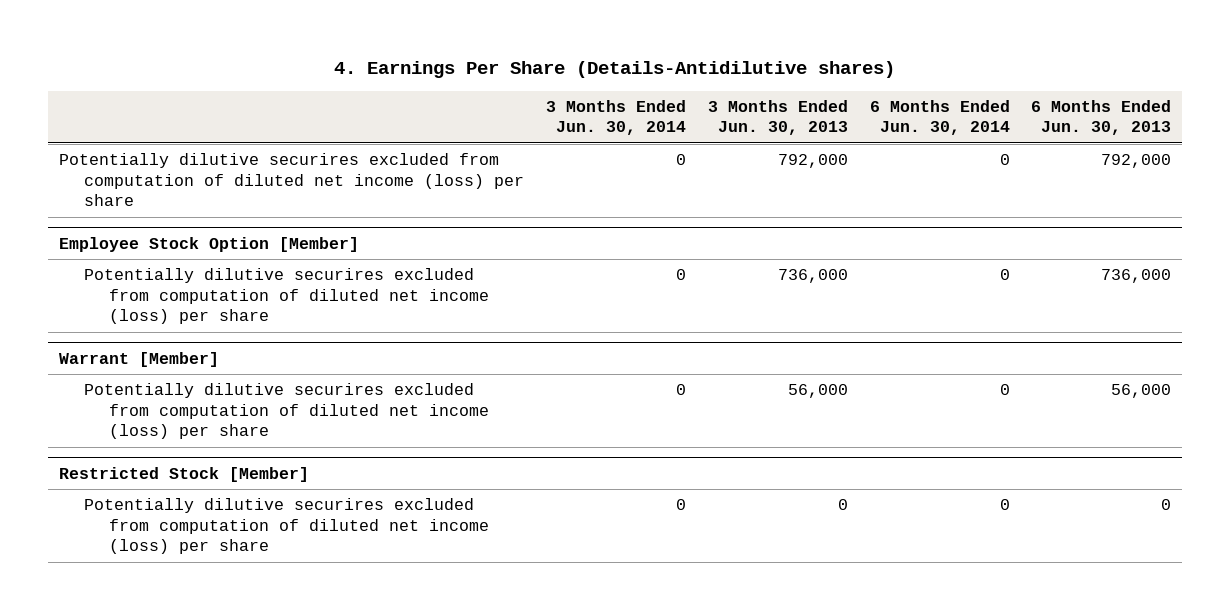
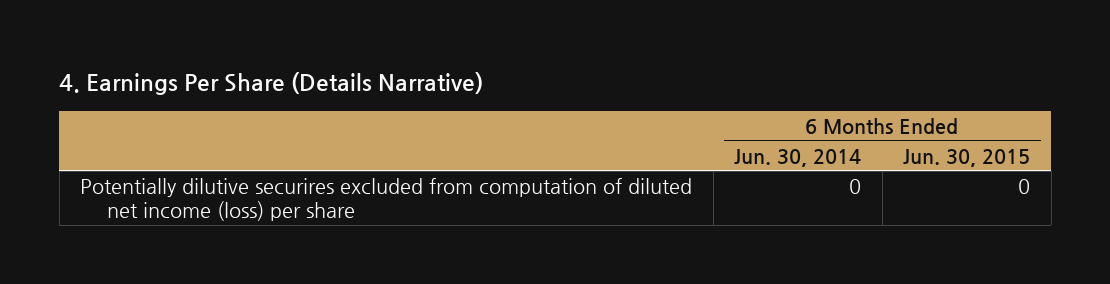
- 4. Earnings Per Share (Details-Antidilutive shares)
+ 4. Earnings Per Share (Details Narrative)
- | 3 Months Ended Jun. 30, 2014 | 3 Months Ended Jun. 30, 2013 | 6 Months Ended Jun. 30, 2014 | 6 Months Ended Jun. 30, 2013
+ | 6 Months Ended Jun. 30, 2014 | 6 Months Ended Jun. 30, 2015
- Employee Stock Option [Member]
- Potentially dilutive securires excluded from computation of diluted net income (loss) per share | 0 | 736,000 | 0 | 736,000
- Warrant [Member]
- Potentially dilutive securires excluded from computation of diluted net income (loss) per share | 0 | 56,000 | 0 | 56,000
- Restricted Stock [Member]
- Potentially dilutive securires excluded from computation of diluted net income (loss) per share | 0 | 0 | 0 | 0

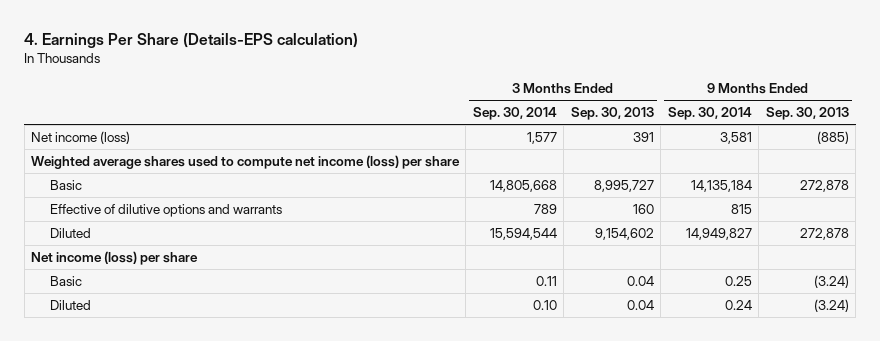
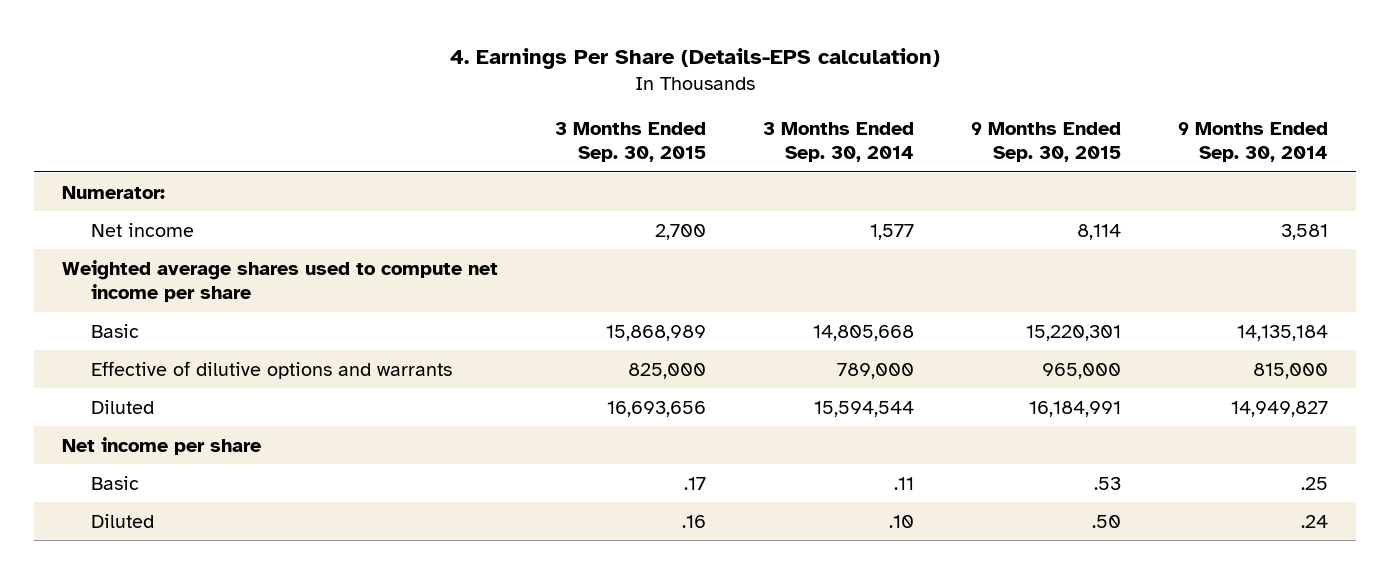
- | 3 Months Ended Sep. 30, 2014 | 3 Months Ended Sep. 30, 2013 | 9 Months Ended Sep. 30, 2014 | 9 Months Ended Sep. 30, 2013
+ | 3 Months Ended Sep. 30, 2015 | 3 Months Ended Sep. 30, 2014 | 9 Months Ended Sep. 30, 2015 | 9 Months Ended Sep. 30, 2014
- Net income (loss) | 1,577 | 391 | 3,581 | (885)
- Weighted average shares used to compute net income (loss) per share
+ Numerator:
+ Net income | 2,700 | 1,577 | 8,114 | 3,581
+ Weighted average shares used to compute net income per share
- Effective of dilutive options and warrants | 789 | 160 | 815 |
+ Effective of dilutive options and warrants | 825,000 | 789,000 | 965,000 | 815,000
- Net income (loss) per share
- Basic | 0.11 | 0.04 | 0.25 | (3.24)
- Diluted | 0.10 | 0.04 | 0.24 | (3.24)
+ Net income per share
+ Basic | .17 | .11 | .53 | .25
+ Diluted | .16 | .10 | .50 | .24

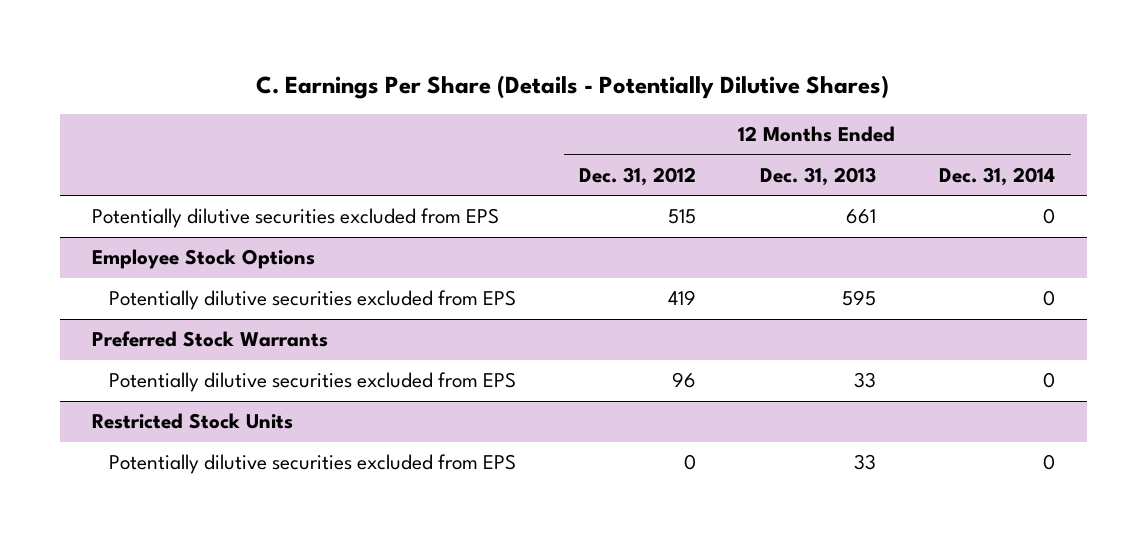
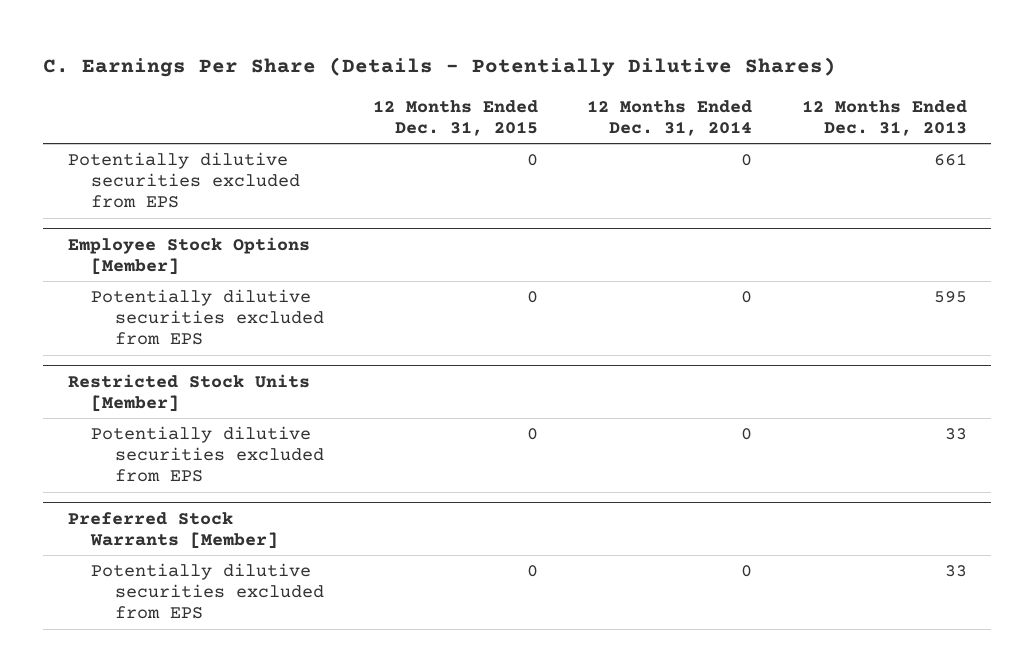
- | 12 Months Ended Dec. 31, 2012 | 12 Months Ended Dec. 31, 2013 | 12 Months Ended Dec. 31, 2014
+ | 12 Months Ended Dec. 31, 2015 | 12 Months Ended Dec. 31, 2014 | 12 Months Ended Dec. 31, 2013
- Employee Stock Options
+ Employee Stock Options [Member]
- Preferred Stock Warrants
+ Restricted Stock Units [Member]
- Restricted Stock Units
+ Preferred Stock Warrants [Member]

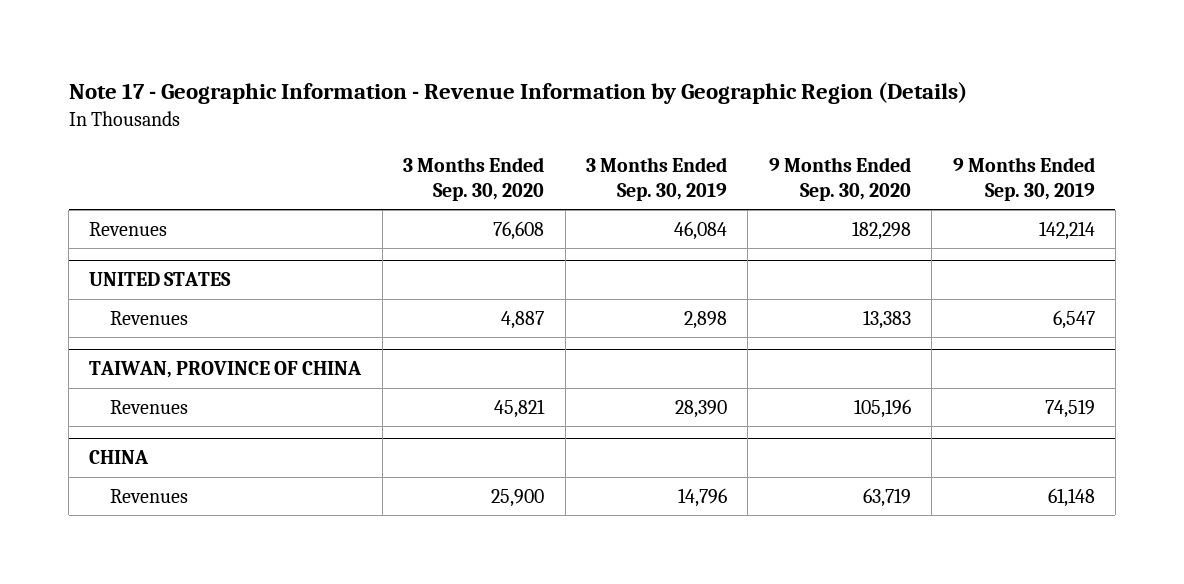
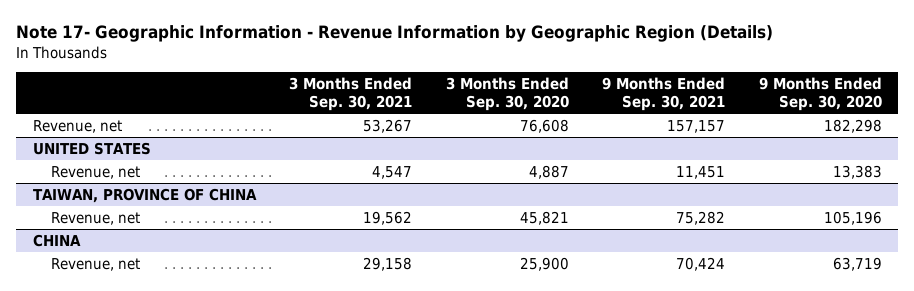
- Note 17 - Geographic Information - Revenue Information by Geographic Region (Details)
+ Note 17- Geographic Information - Revenue Information by Geographic Region (Details)
- | 3 Months Ended Sep. 30, 2020 | 3 Months Ended Sep. 30, 2019 | 9 Months Ended Sep. 30, 2020 | 9 Months Ended Sep. 30, 2019
+ | 3 Months Ended Sep. 30, 2021 | 3 Months Ended Sep. 30, 2020 | 9 Months Ended Sep. 30, 2021 | 9 Months Ended Sep. 30, 2020
- Revenues | 76,608 | 46,084 | 182,298 | 142,214
+ Revenue, net | 53,267 | 76,608 | 157,157 | 182,298
@ UNITED STATES
- Revenues | 4,887 | 2,898 | 13,383 | 6,547
+ Revenue, net | 4,547 | 4,887 | 11,451 | 13,383
@ TAIWAN, PROVINCE OF CHINA
- Revenues | 45,821 | 28,390 | 105,196 | 74,519
+ Revenue, net | 19,562 | 45,821 | 75,282 | 105,196
@ CHINA
- Revenues | 25,900 | 14,796 | 63,719 | 61,148
+ Revenue, net | 29,158 | 25,900 | 70,424 | 63,719

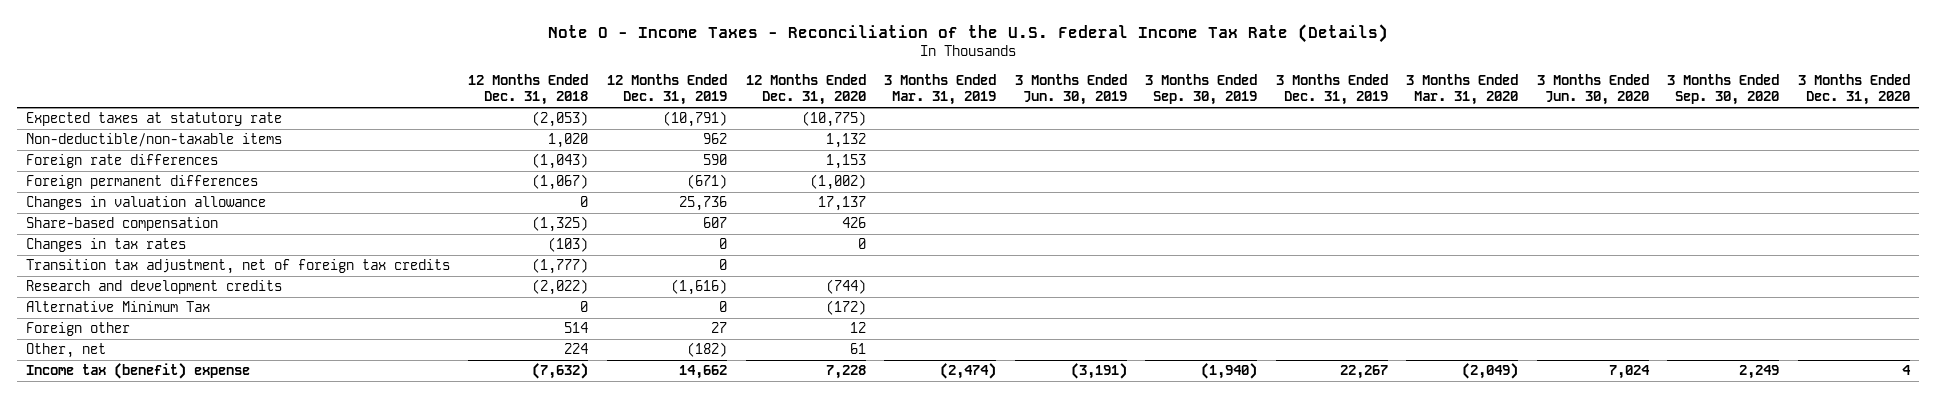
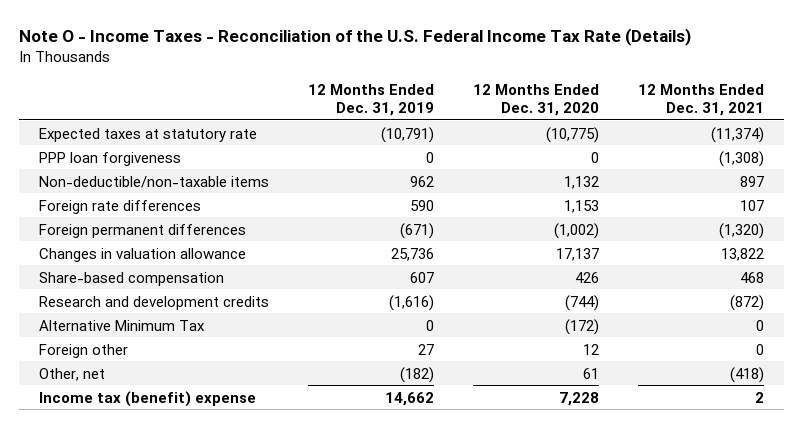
- | 12 Months Ended Dec. 31, 2018 | 12 Months Ended Dec. 31, 2019 | 12 Months Ended Dec. 31, 2020 | 3 Months Ended Mar. 31, 2019 | 3 Months Ended Jun. 30, 2019 | 3 Months Ended Sep. 30, 2019 | 3 Months Ended Dec. 31, 2019 | 3 Months Ended Mar. 31, 2020 | 3 Months Ended Jun. 30, 2020 | 3 Months Ended Sep. 30, 2020 | 3 Months Ended Dec. 31, 2020
+ | 12 Months Ended Dec. 31, 2019 | 12 Months Ended Dec. 31, 2020 | 12 Months Ended Dec. 31, 2021
+ PPP loan forgiveness | 0 | 0 | (1,308)
- Changes in tax rates | (103) | 0 | 0 | | | | | | | |
- Transition tax adjustment, net of foreign tax credits | (1,777) | 0 | | | | | | | | |

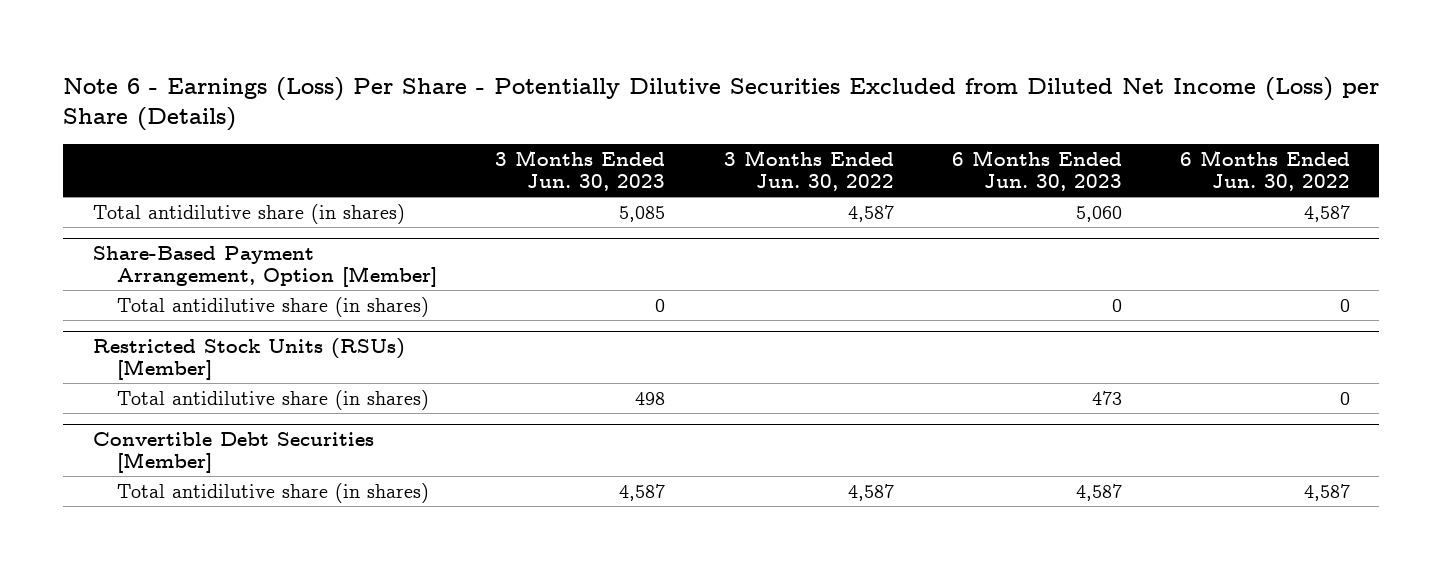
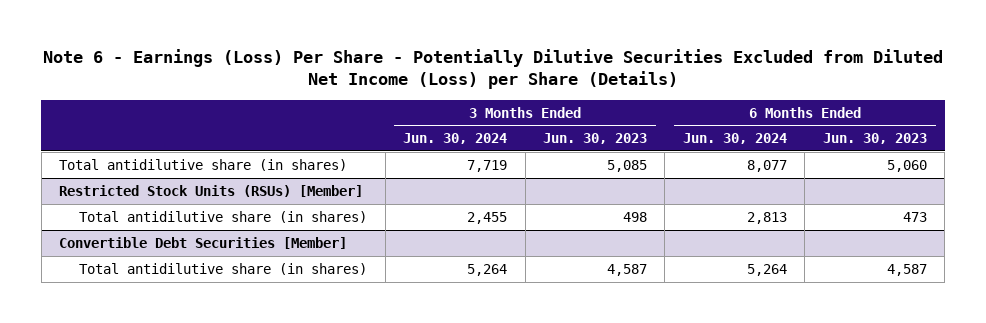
- | 3 Months Ended Jun. 30, 2023 | 3 Months Ended Jun. 30, 2022 | 6 Months Ended Jun. 30, 2023 | 6 Months Ended Jun. 30, 2022
+ | 3 Months Ended Jun. 30, 2024 | 3 Months Ended Jun. 30, 2023 | 6 Months Ended Jun. 30, 2024 | 6 Months Ended Jun. 30, 2023
- Share-Based Payment Arrangement, Option [Member]
- Total antidilutive share (in shares) | 0 | | 0 | 0

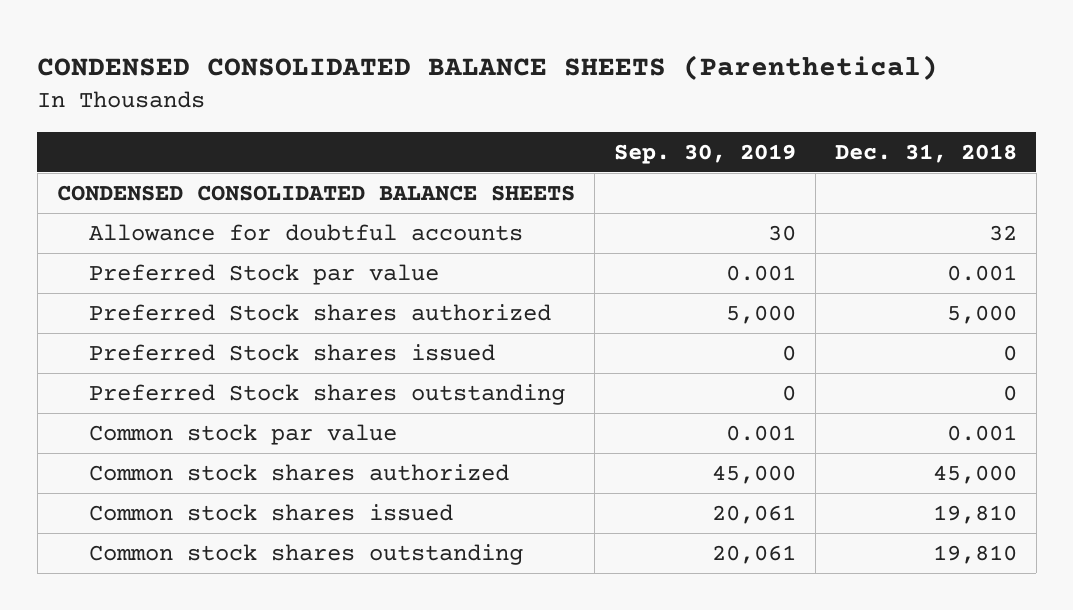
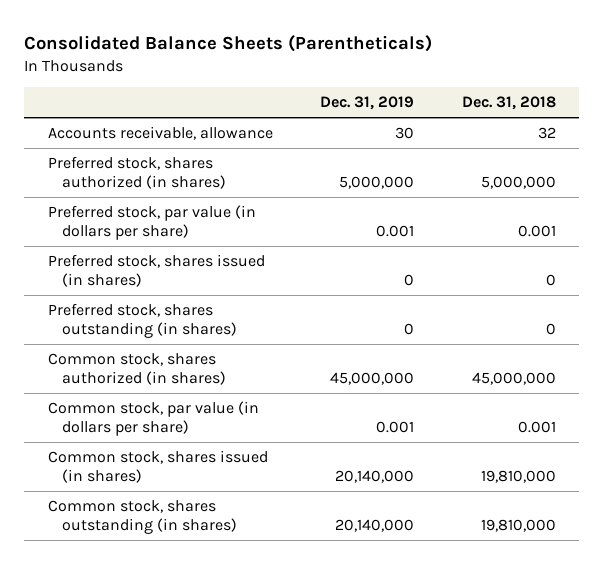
- CONDENSED CONSOLIDATED BALANCE SHEETS (Parenthetical)
+ Consolidated Balance Sheets (Parentheticals)
- | Sep. 30, 2019 | Dec. 31, 2018
+ | Dec. 31, 2019 | Dec. 31, 2018
- CONDENSED CONSOLIDATED BALANCE SHEETS
- Allowance for doubtful accounts | 30 | 32
- Preferred Stock par value | 0.001 | 0.001
- Preferred Stock shares authorized | 5,000 | 5,000
- Preferred Stock shares issued | 0 | 0
- Preferred Stock shares outstanding | 0 | 0
- Common stock par value | 0.001 | 0.001
- Common stock shares authorized | 45,000 | 45,000
- Common stock shares issued | 20,061 | 19,810
- Common stock shares outstanding | 20,061 | 19,810
+ Accounts receivable, allowance | 30 | 32
+ Preferred stock, shares authorized (in shares) | 5,000,000 | 5,000,000
+ Preferred stock, par value (in dollars per share) | 0.001 | 0.001
+ Preferred stock, shares issued (in shares) | 0 | 0
+ Preferred stock, shares outstanding (in shares) | 0 | 0
+ Common stock, shares authorized (in shares) | 45,000,000 | 45,000,000
+ Common stock, par value (in dollars per share) | 0.001 | 0.001
+ Common stock, shares issued (in shares) | 20,140,000 | 19,810,000
+ Common stock, shares outstanding (in shares) | 20,140,000 | 19,810,000

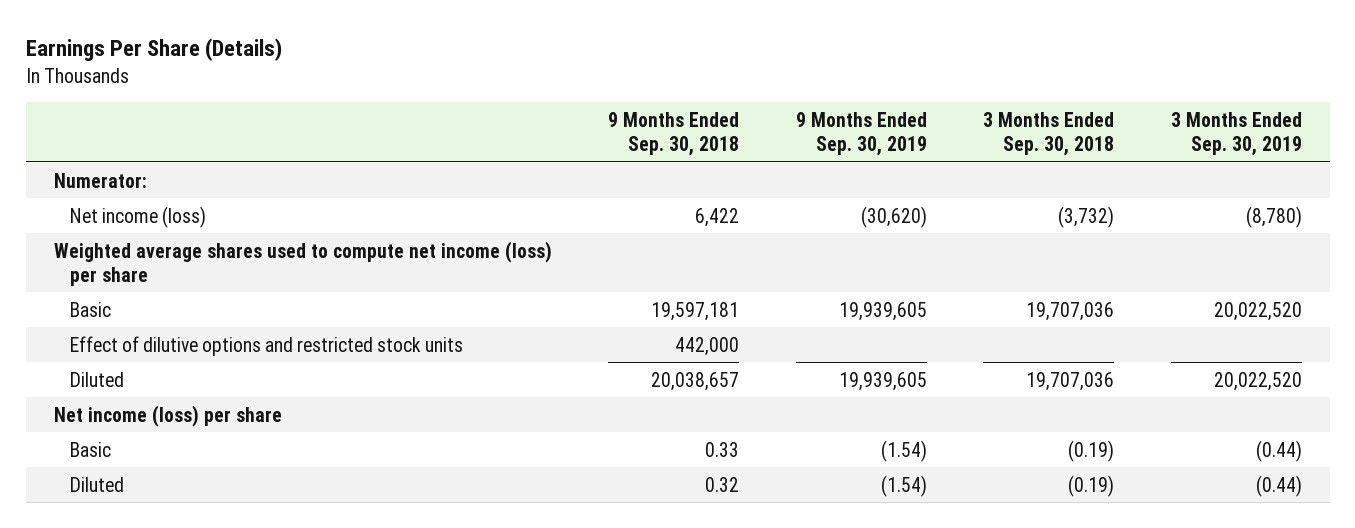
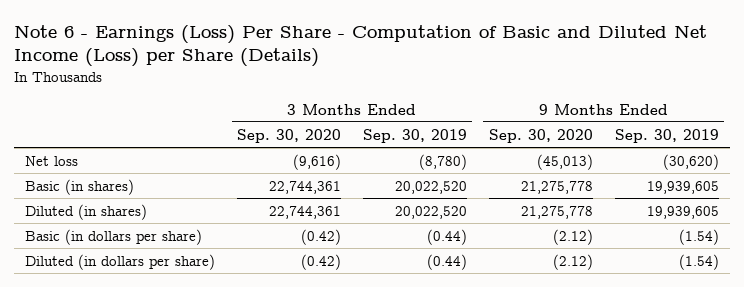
- Earnings Per Share (Details)
+ Note 6 - Earnings (Loss) Per Share - Computation of Basic and Diluted Net Income (Loss) per Share (Details)
- | 9 Months Ended Sep. 30, 2018 | 9 Months Ended Sep. 30, 2019 | 3 Months Ended Sep. 30, 2018 | 3 Months Ended Sep. 30, 2019
+ | 3 Months Ended Sep. 30, 2020 | 3 Months Ended Sep. 30, 2019 | 9 Months Ended Sep. 30, 2020 | 9 Months Ended Sep. 30, 2019
- Numerator:
- Net income (loss) | 6,422 | (30,620) | (3,732) | (8,780)
- Weighted average shares used to compute net income (loss) per share
- Basic | 19,597,181 | 19,939,605 | 19,707,036 | 20,022,520
- Effect of dilutive options and restricted stock units | 442,000 | | |
- Diluted | 20,038,657 | 19,939,605 | 19,707,036 | 20,022,520
- Net income (loss) per share
- Basic | 0.33 | (1.54) | (0.19) | (0.44)
- Diluted | 0.32 | (1.54) | (0.19) | (0.44)
+ Net loss | (9,616) | (8,780) | (45,013) | (30,620)
+ Basic (in shares) | 22,744,361 | 20,022,520 | 21,275,778 | 19,939,605
+ Diluted (in shares) | 22,744,361 | 20,022,520 | 21,275,778 | 19,939,605
+ Basic (in dollars per share) | (0.42) | (0.44) | (2.12) | (1.54)
+ Diluted (in dollars per share) | (0.42) | (0.44) | (2.12) | (1.54)

